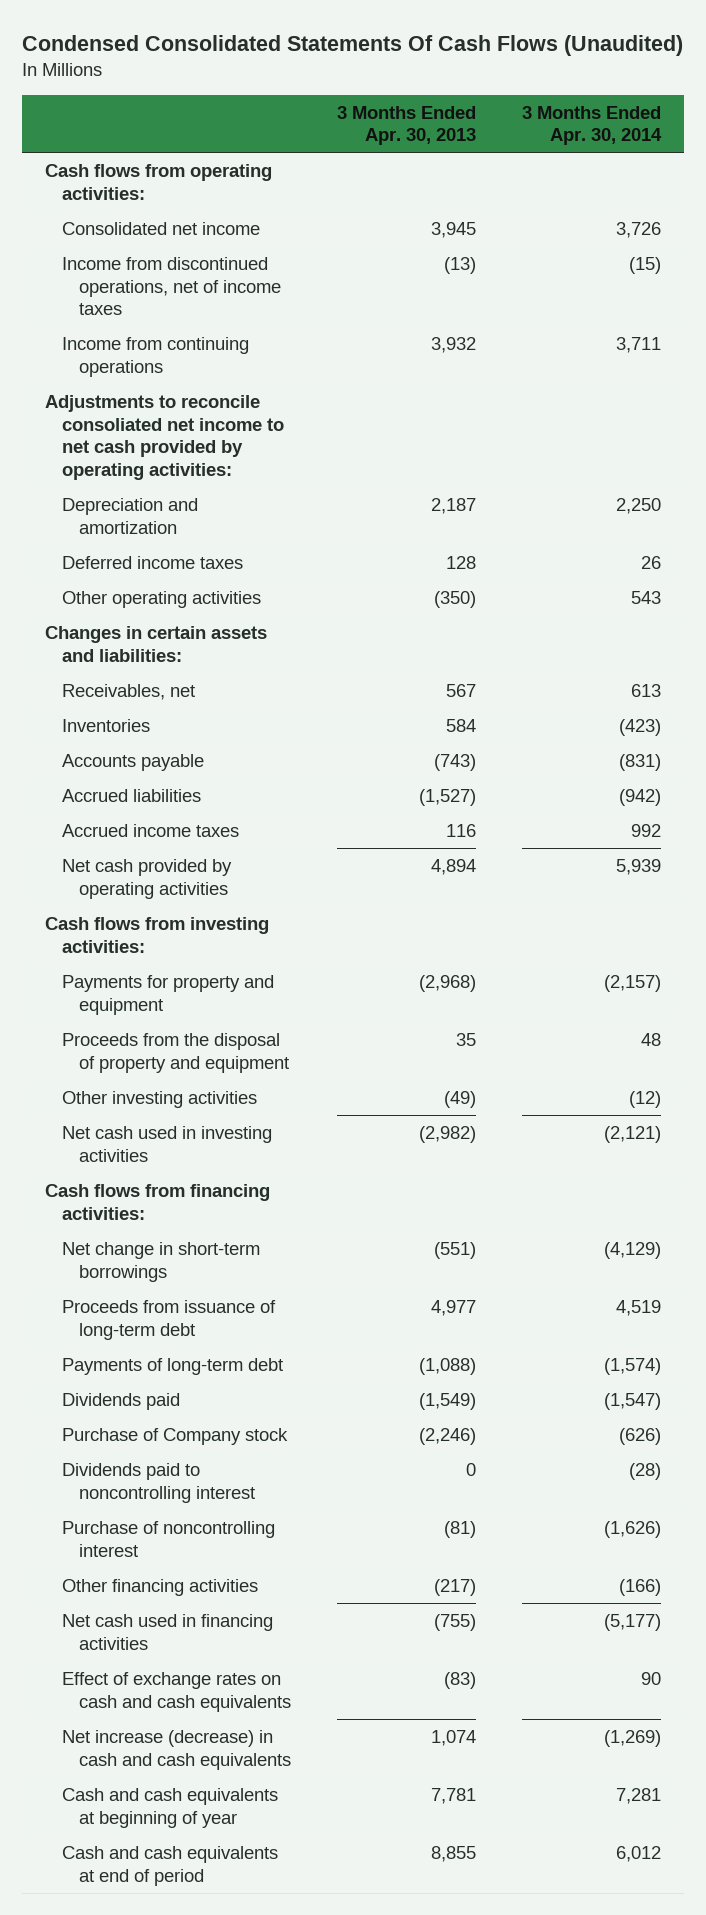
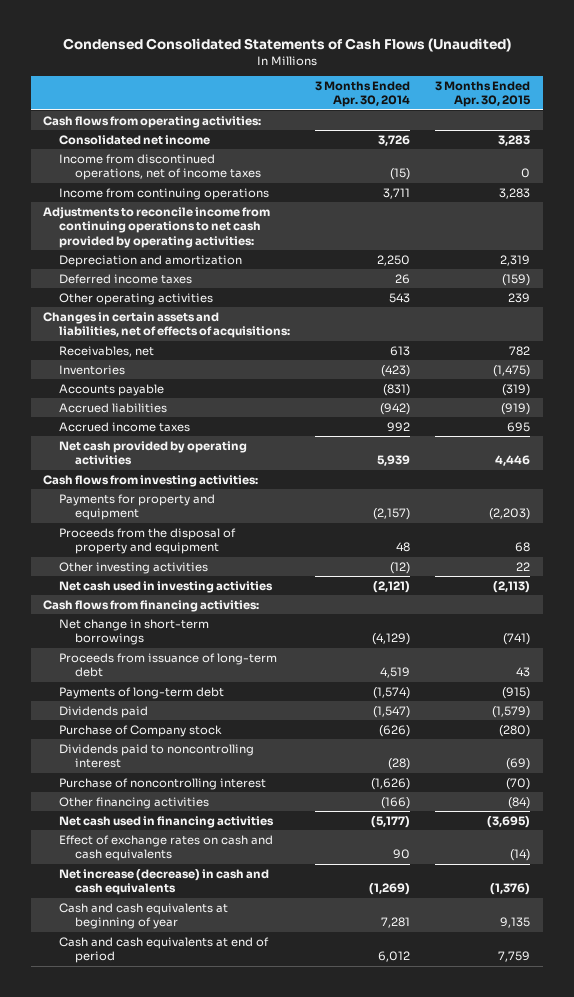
- Condensed Consolidated Statements Of Cash Flows (Unaudited)
+ Condensed Consolidated Statements of Cash Flows (Unaudited)
- | 3 Months Ended Apr. 30, 2013 | 3 Months Ended Apr. 30, 2014
+ | 3 Months Ended Apr. 30, 2014 | 3 Months Ended Apr. 30, 2015
- Adjustments to reconcile consoliated net income to net cash provided by operating activities:
+ Adjustments to reconcile income from continuing operations to net cash provided by operating activities:
- Changes in certain assets and liabilities:
+ Changes in certain assets and liabilities, net of effects of acquisitions:

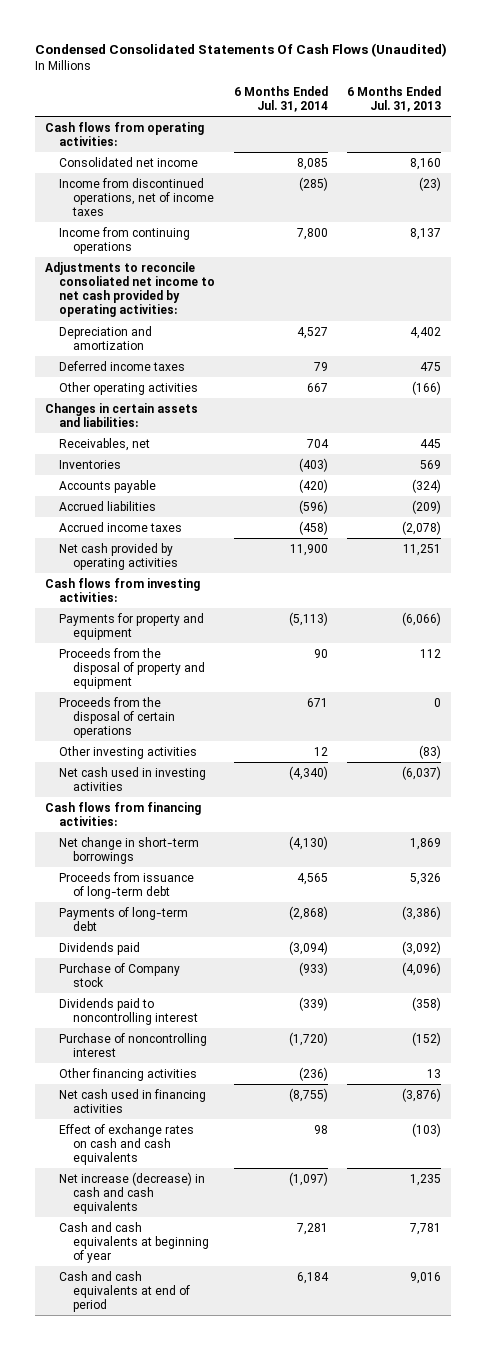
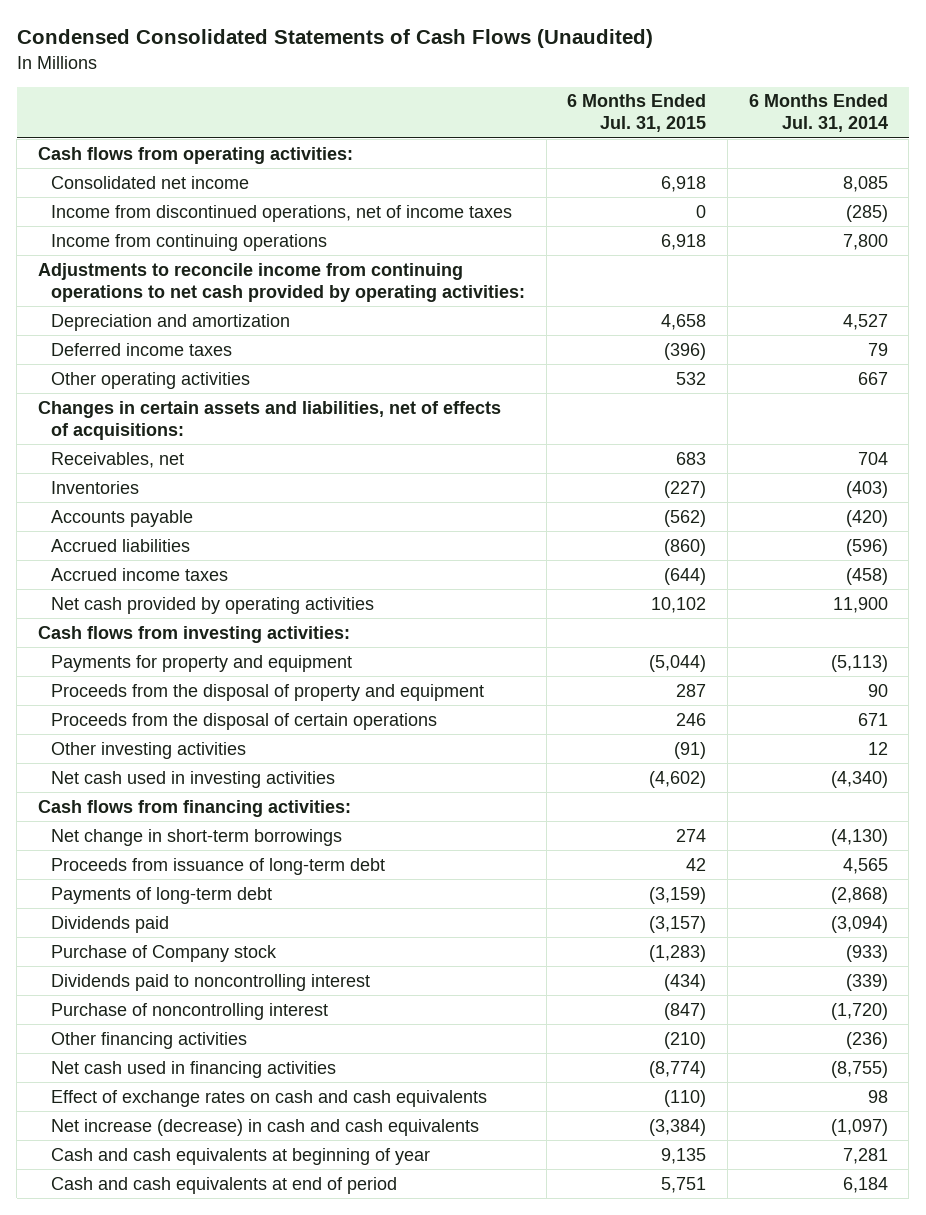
- Condensed Consolidated Statements Of Cash Flows (Unaudited)
+ Condensed Consolidated Statements of Cash Flows (Unaudited)
- | 6 Months Ended Jul. 31, 2014 | 6 Months Ended Jul. 31, 2013
+ | 6 Months Ended Jul. 31, 2015 | 6 Months Ended Jul. 31, 2014
- Adjustments to reconcile consoliated net income to net cash provided by operating activities:
+ Adjustments to reconcile income from continuing operations to net cash provided by operating activities:
- Changes in certain assets and liabilities:
+ Changes in certain assets and liabilities, net of effects of acquisitions:

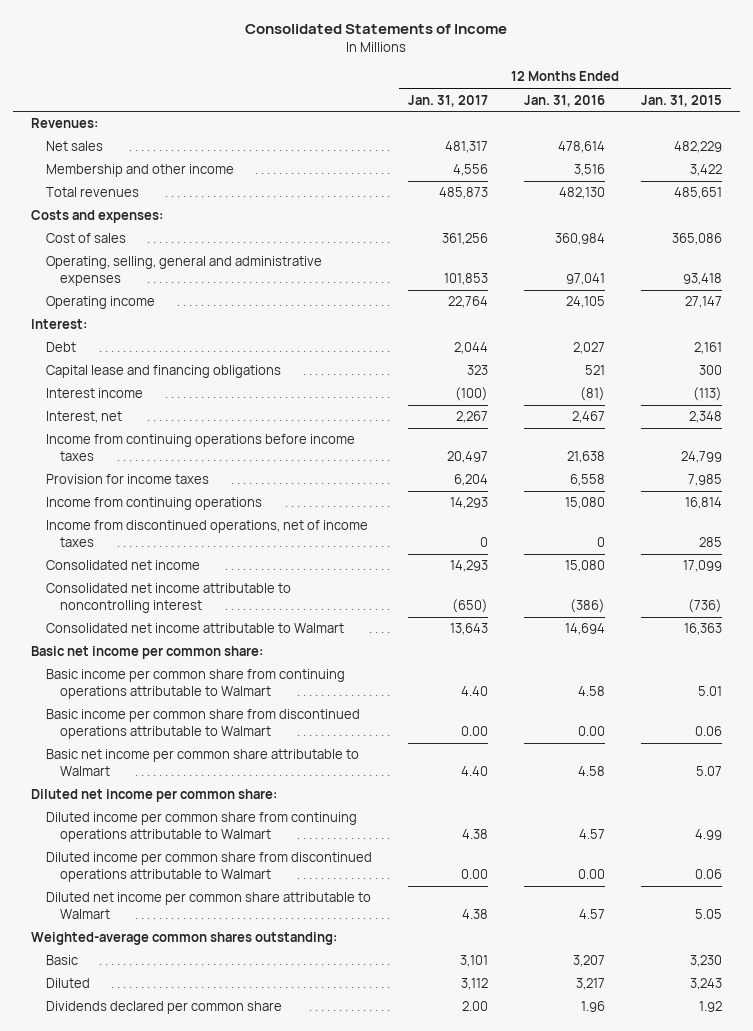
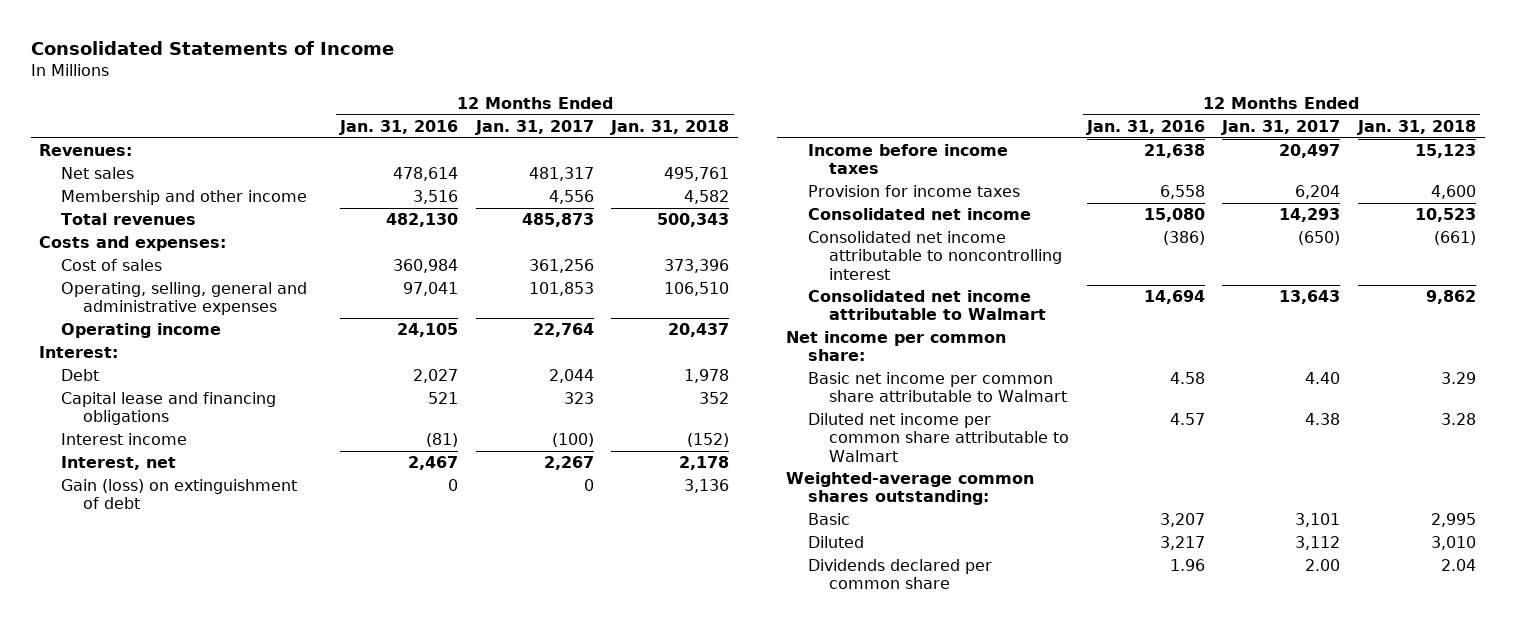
- | 12 Months Ended Jan. 31, 2017 | 12 Months Ended Jan. 31, 2016 | 12 Months Ended Jan. 31, 2015
+ | 12 Months Ended Jan. 31, 2016 | 12 Months Ended Jan. 31, 2017 | 12 Months Ended Jan. 31, 2018
- Income from continuing operations before income taxes | 20,497 | 21,638 | 24,799
+ Gain (loss) on extinguishment of debt | 0 | 0 | 3,136
+ Income before income taxes | 21,638 | 20,497 | 15,123
- Income from continuing operations | 14,293 | 15,080 | 16,814
- Income from discontinued operations, net of income taxes | 0 | 0 | 285
- Basic net income per common share:
- Basic income per common share from continuing operations attributable to Walmart | 4.40 | 4.58 | 5.01
- Basic income per common share from discontinued operations attributable to Walmart | 0.00 | 0.00 | 0.06
+ Net income per common share:
- Diluted net income per common share:
- Diluted income per common share from continuing operations attributable to Walmart | 4.38 | 4.57 | 4.99
- Diluted income per common share from discontinued operations attributable to Walmart | 0.00 | 0.00 | 0.06

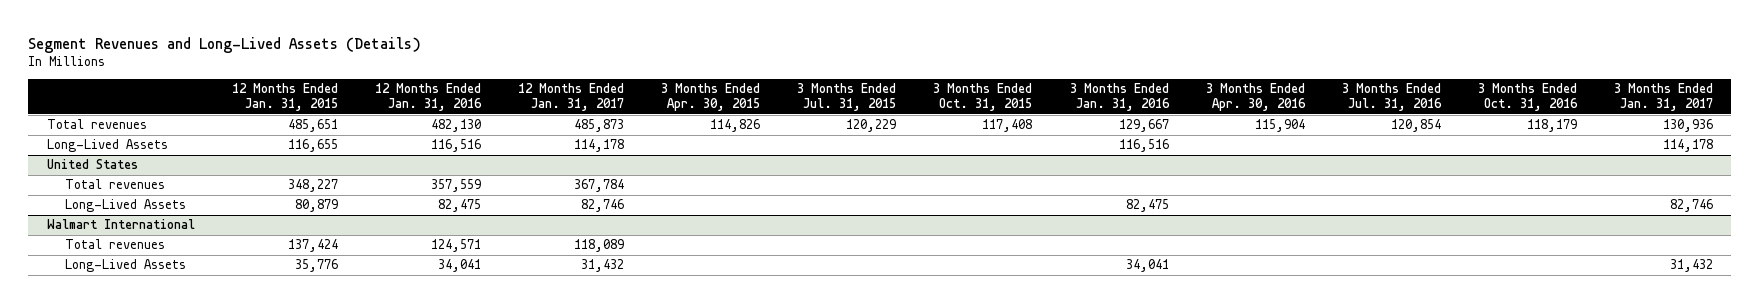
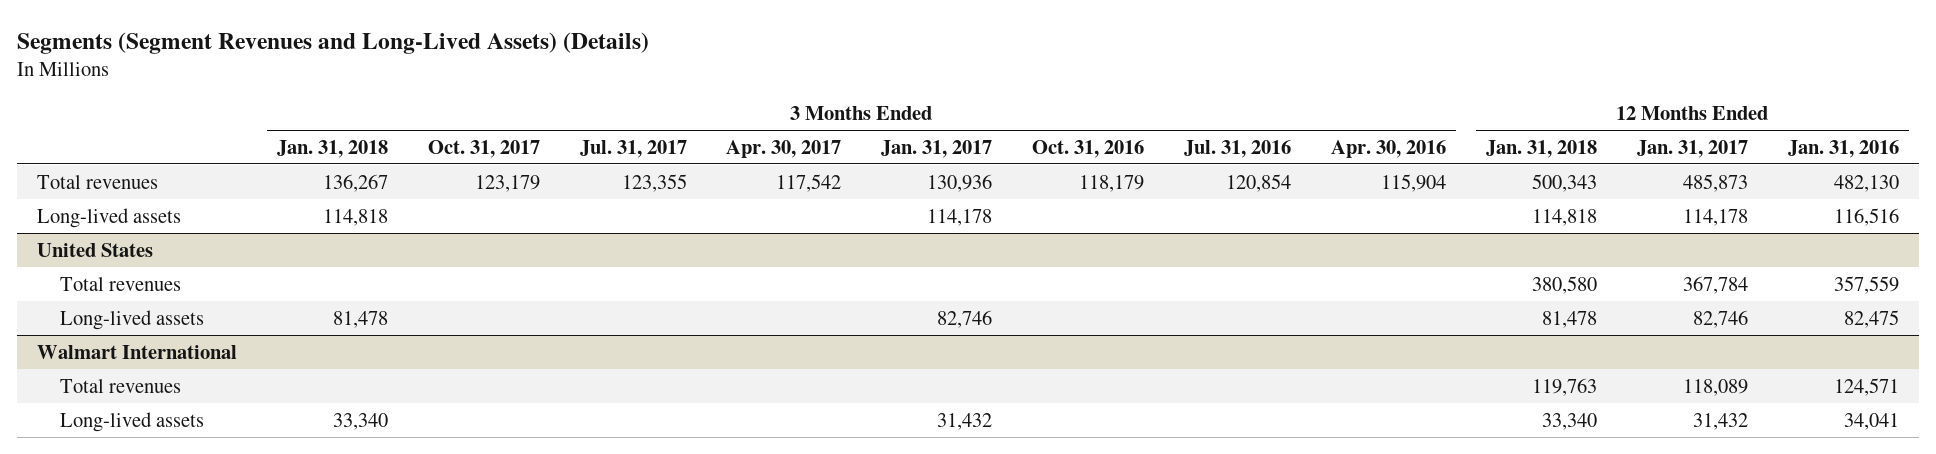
- Segment Revenues and Long-Lived Assets (Details)
+ Segments (Segment Revenues and Long-Lived Assets) (Details)
- | 12 Months Ended Jan. 31, 2015 | 12 Months Ended Jan. 31, 2016 | 12 Months Ended Jan. 31, 2017 | 3 Months Ended Apr. 30, 2015 | 3 Months Ended Jul. 31, 2015 | 3 Months Ended Oct. 31, 2015 | 3 Months Ended Jan. 31, 2016 | 3 Months Ended Apr. 30, 2016 | 3 Months Ended Jul. 31, 2016 | 3 Months Ended Oct. 31, 2016 | 3 Months Ended Jan. 31, 2017
+ | 3 Months Ended Jan. 31, 2018 | 3 Months Ended Oct. 31, 2017 | 3 Months Ended Jul. 31, 2017 | 3 Months Ended Apr. 30, 2017 | 3 Months Ended Jan. 31, 2017 | 3 Months Ended Oct. 31, 2016 | 3 Months Ended Jul. 31, 2016 | 3 Months Ended Apr. 30, 2016 | 12 Months Ended Jan. 31, 2018 | 12 Months Ended Jan. 31, 2017 | 12 Months Ended Jan. 31, 2016
- Long-Lived Assets | 116,655 | 116,516 | 114,178 | | | | 116,516 | | | | 114,178
+ Long-lived assets | 114,818 | | | | 114,178 | | | | 114,818 | 114,178 | 116,516
@ United States
- Long-Lived Assets | 80,879 | 82,475 | 82,746 | | | | 82,475 | | | | 82,746
+ Long-lived assets | 81,478 | | | | 82,746 | | | | 81,478 | 82,746 | 82,475
@ Walmart International
- Long-Lived Assets | 35,776 | 34,041 | 31,432 | | | | 34,041 | | | | 31,432
+ Long-lived assets | 33,340 | | | | 31,432 | | | | 33,340 | 31,432 | 34,041

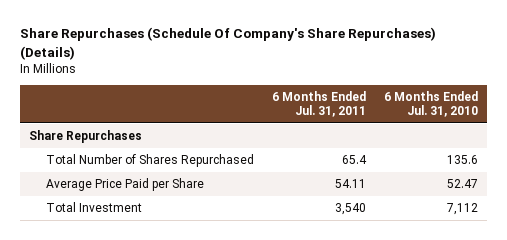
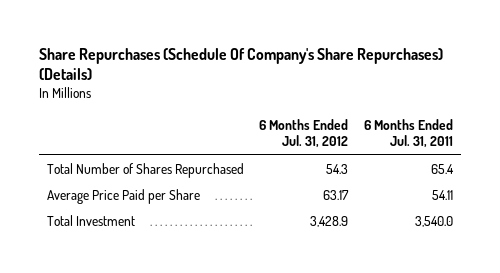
- | 6 Months Ended Jul. 31, 2011 | 6 Months Ended Jul. 31, 2010
+ | 6 Months Ended Jul. 31, 2012 | 6 Months Ended Jul. 31, 2011
- Share Repurchases
- Total Investment | 3,540 | 7,112
+ Total Investment | 3,428.9 | 3,540.0

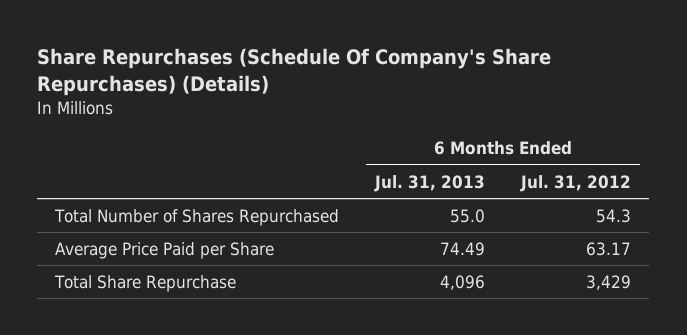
- | 6 Months Ended Jul. 31, 2012 | 6 Months Ended Jul. 31, 2011
+ | 6 Months Ended Jul. 31, 2013 | 6 Months Ended Jul. 31, 2012
- Total Investment | 3,428.9 | 3,540.0
+ Total Share Repurchase | 4,096 | 3,429

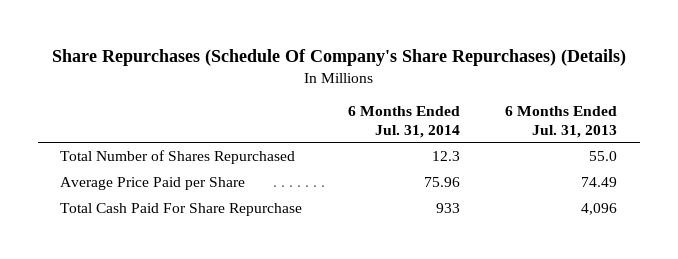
- | 6 Months Ended Jul. 31, 2013 | 6 Months Ended Jul. 31, 2012
+ | 6 Months Ended Jul. 31, 2014 | 6 Months Ended Jul. 31, 2013
- Total Share Repurchase | 4,096 | 3,429
+ Total Cash Paid For Share Repurchase | 933 | 4,096

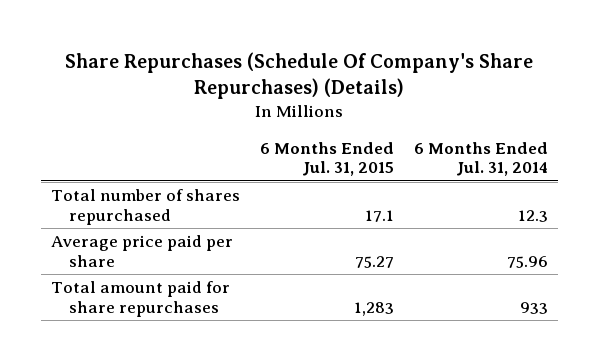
- | 6 Months Ended Jul. 31, 2014 | 6 Months Ended Jul. 31, 2013
+ | 6 Months Ended Jul. 31, 2015 | 6 Months Ended Jul. 31, 2014
- Total Number of Shares Repurchased | 12.3 | 55.0
- Average Price Paid per Share | 75.96 | 74.49
- Total Cash Paid For Share Repurchase | 933 | 4,096
+ Total number of shares repurchased | 17.1 | 12.3
+ Average price paid per share | 75.27 | 75.96
+ Total amount paid for share repurchases | 1,283 | 933

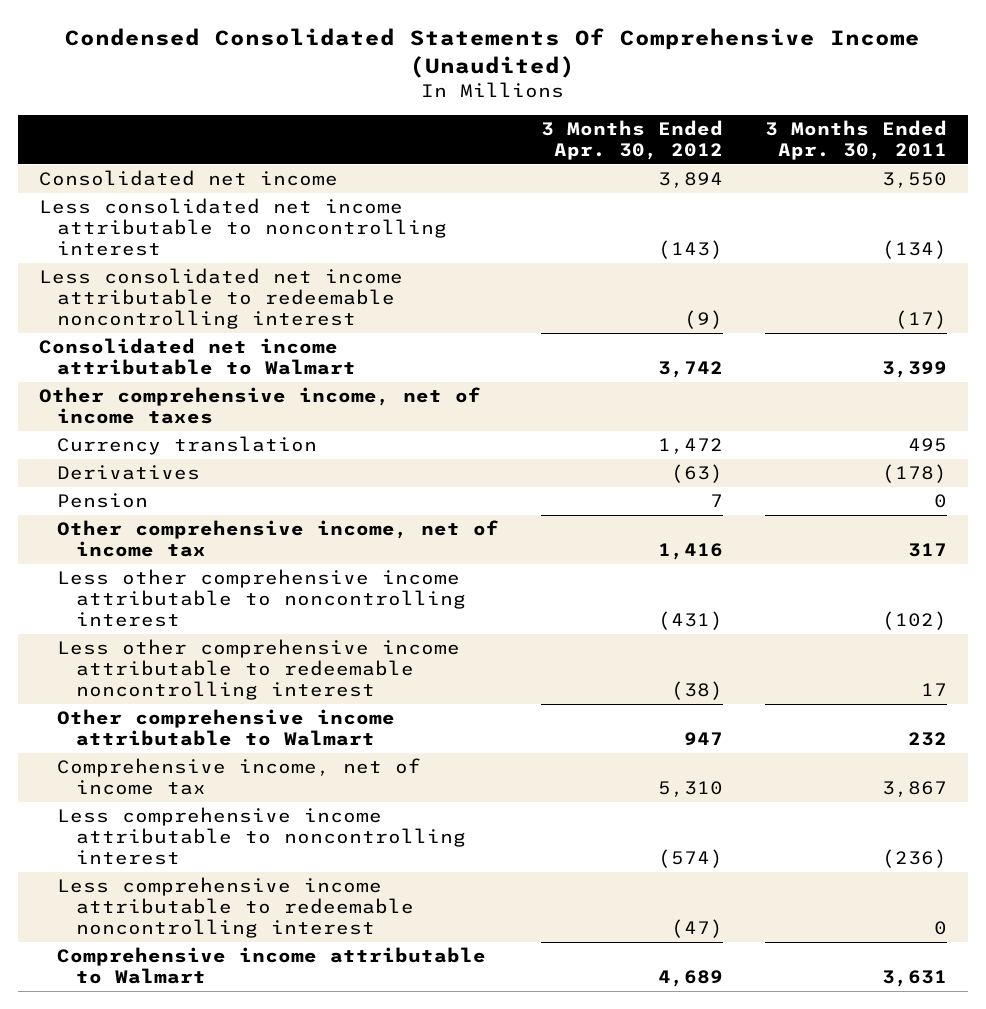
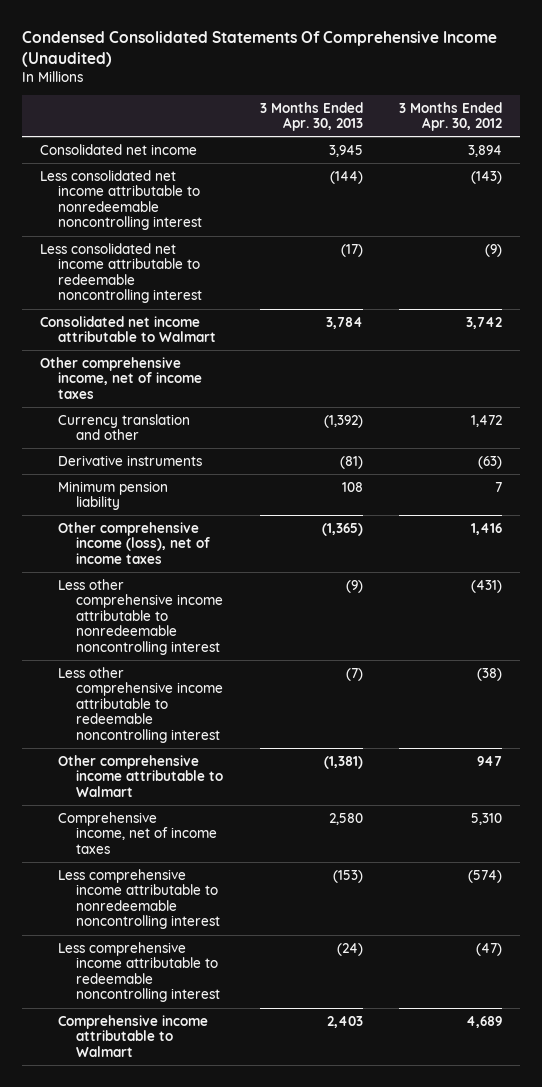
- | 3 Months Ended Apr. 30, 2012 | 3 Months Ended Apr. 30, 2011
+ | 3 Months Ended Apr. 30, 2013 | 3 Months Ended Apr. 30, 2012
- Less consolidated net income attributable to noncontrolling interest | (143) | (134)
+ Less consolidated net income attributable to nonredeemable noncontrolling interest | (144) | (143)
- Currency translation | 1,472 | 495
- Derivatives | (63) | (178)
- Pension | 7 | 0
- Other comprehensive income, net of income tax | 1,416 | 317
- Less other comprehensive income attributable to noncontrolling interest | (431) | (102)
+ Currency translation and other | (1,392) | 1,472
+ Derivative instruments | (81) | (63)
+ Minimum pension liability | 108 | 7
+ Other comprehensive income (loss), net of income taxes | (1,365) | 1,416
+ Less other comprehensive income attributable to nonredeemable noncontrolling interest | (9) | (431)
- Comprehensive income, net of income tax | 5,310 | 3,867
- Less comprehensive income attributable to noncontrolling interest | (574) | (236)
+ Comprehensive income, net of income taxes | 2,580 | 5,310
+ Less comprehensive income attributable to nonredeemable noncontrolling interest | (153) | (574)

